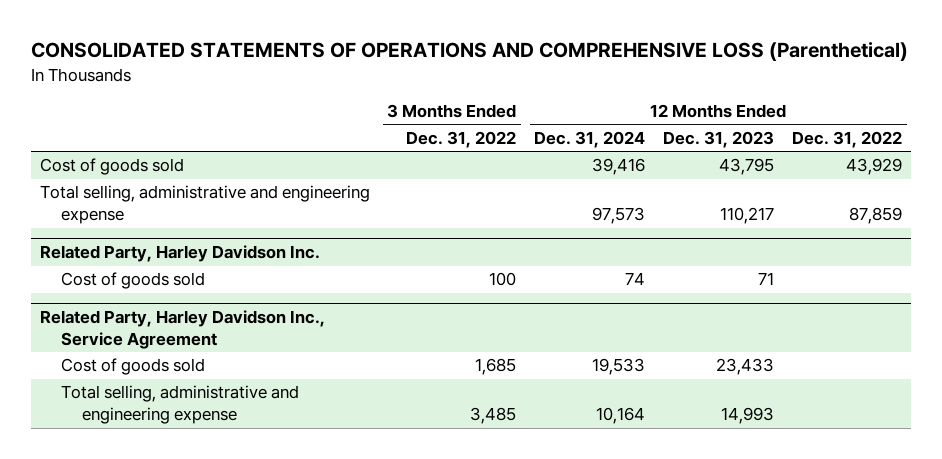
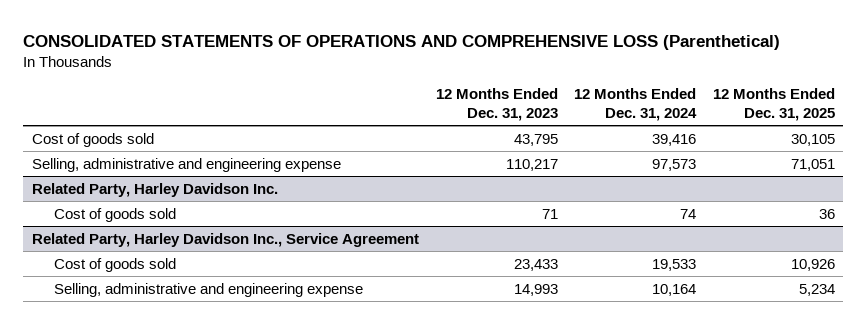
- | 3 Months Ended Dec. 31, 2022 | 12 Months Ended Dec. 31, 2024 | 12 Months Ended Dec. 31, 2023 | 12 Months Ended Dec. 31, 2022
+ | 12 Months Ended Dec. 31, 2023 | 12 Months Ended Dec. 31, 2024 | 12 Months Ended Dec. 31, 2025
- Total selling, administrative and engineering expense | | 97,573 | 110,217 | 87,859
+ Selling, administrative and engineering expense | 110,217 | 97,573 | 71,051
@ Related Party, Harley Davidson Inc., Service Agreement
- Total selling, administrative and engineering expense | 3,485 | 10,164 | 14,993 |
+ Selling, administrative and engineering expense | 14,993 | 10,164 | 5,234

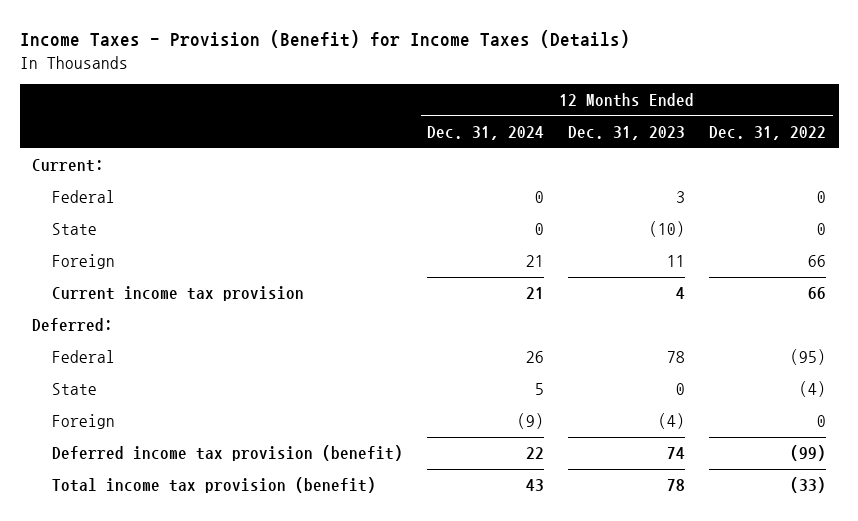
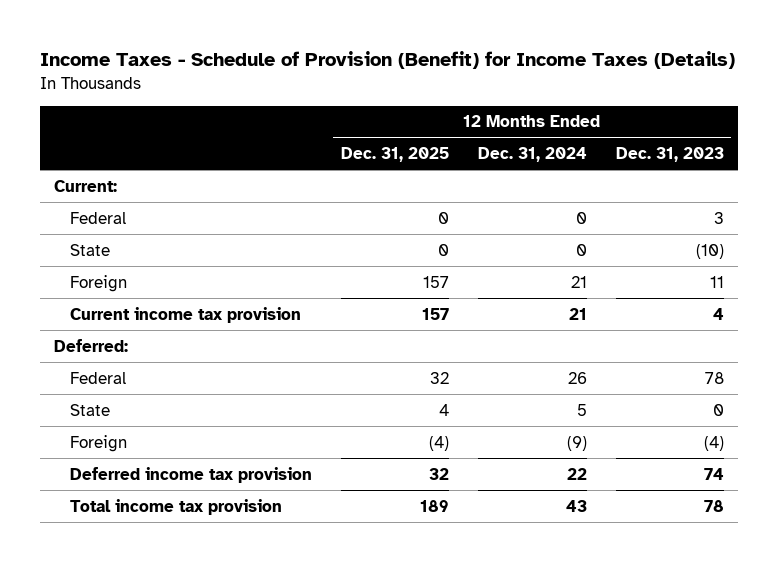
- Income Taxes - Provision (Benefit) for Income Taxes (Details)
+ Income Taxes - Schedule of Provision (Benefit) for Income Taxes (Details)
- | 12 Months Ended Dec. 31, 2024 | 12 Months Ended Dec. 31, 2023 | 12 Months Ended Dec. 31, 2022
+ | 12 Months Ended Dec. 31, 2025 | 12 Months Ended Dec. 31, 2024 | 12 Months Ended Dec. 31, 2023
- Deferred income tax provision (benefit) | 22 | 74 | (99)
- Total income tax provision (benefit) | 43 | 78 | (33)
+ Deferred income tax provision | 32 | 22 | 74
+ Total income tax provision | 189 | 43 | 78

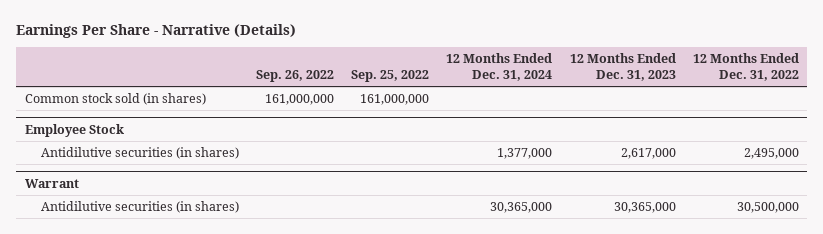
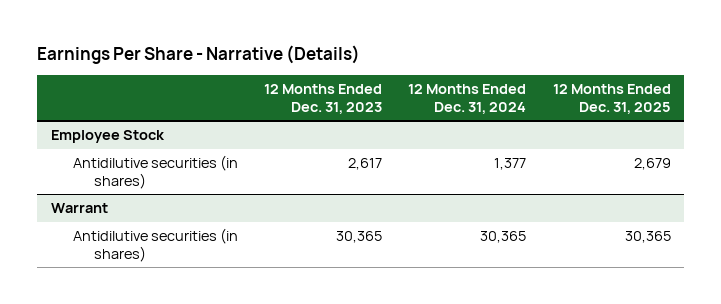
- | Sep. 26, 2022 | Sep. 25, 2022 | 12 Months Ended Dec. 31, 2024 | 12 Months Ended Dec. 31, 2023 | 12 Months Ended Dec. 31, 2022
+ | 12 Months Ended Dec. 31, 2023 | 12 Months Ended Dec. 31, 2024 | 12 Months Ended Dec. 31, 2025
- Common stock sold (in shares) | 161,000,000 | 161,000,000 | | |
@ Employee Stock
- Antidilutive securities (in shares) | | | 1,377,000 | 2,617,000 | 2,495,000
+ Antidilutive securities (in shares) | 2,617 | 1,377 | 2,679
@ Warrant
- Antidilutive securities (in shares) | | | 30,365,000 | 30,365,000 | 30,500,000
+ Antidilutive securities (in shares) | 30,365 | 30,365 | 30,365

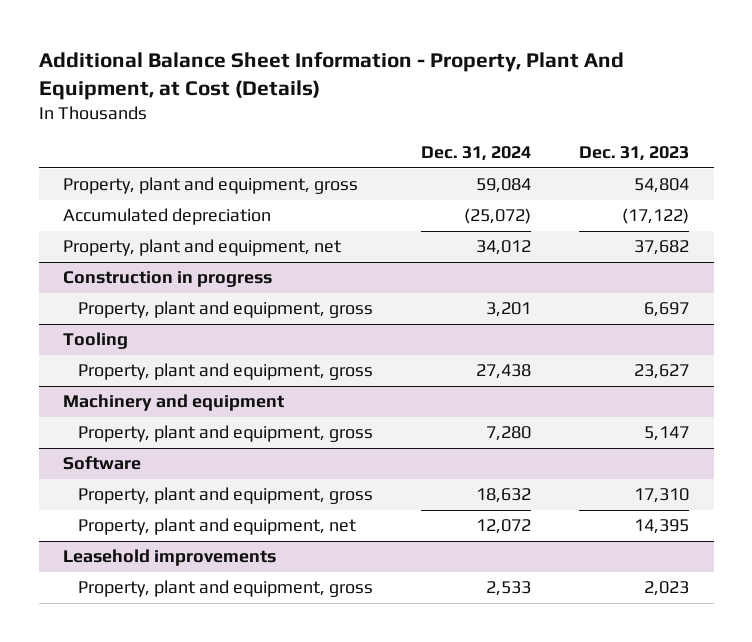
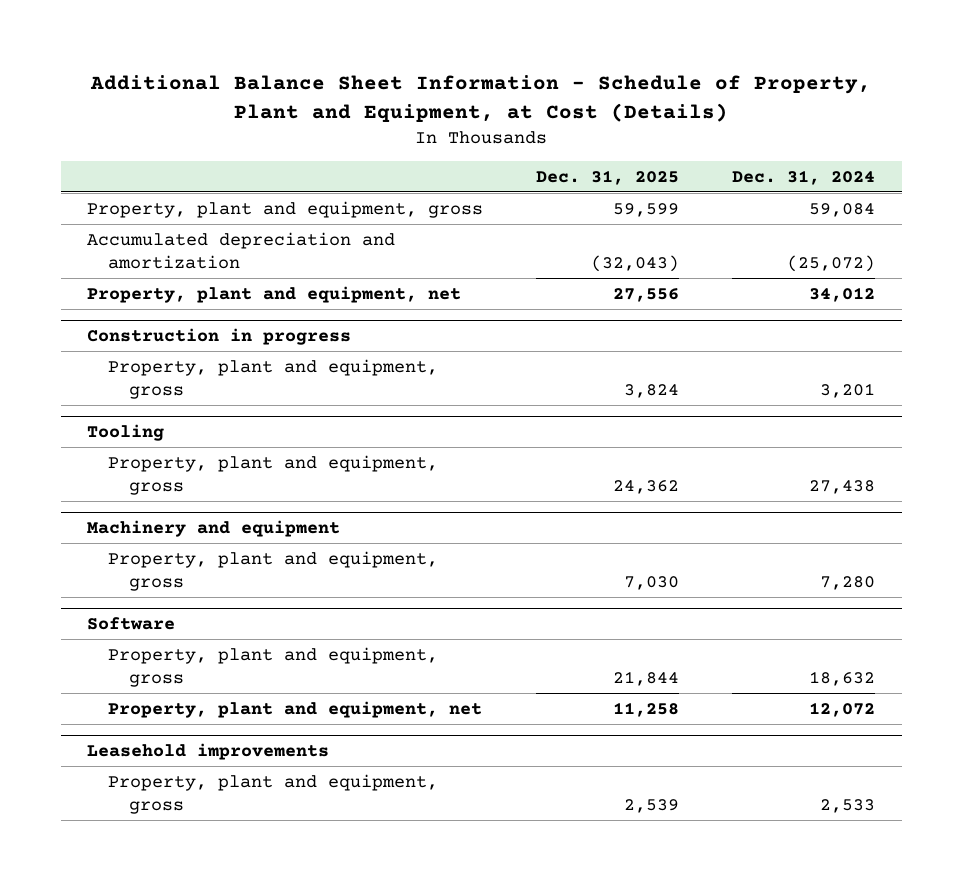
- Additional Balance Sheet Information - Property, Plant And Equipment, at Cost (Details)
+ Additional Balance Sheet Information - Schedule of Property, Plant and Equipment, at Cost (Details)
- | Dec. 31, 2024 | Dec. 31, 2023
+ | Dec. 31, 2025 | Dec. 31, 2024
- Accumulated depreciation | (25,072) | (17,122)
+ Accumulated depreciation and amortization | (32,043) | (25,072)

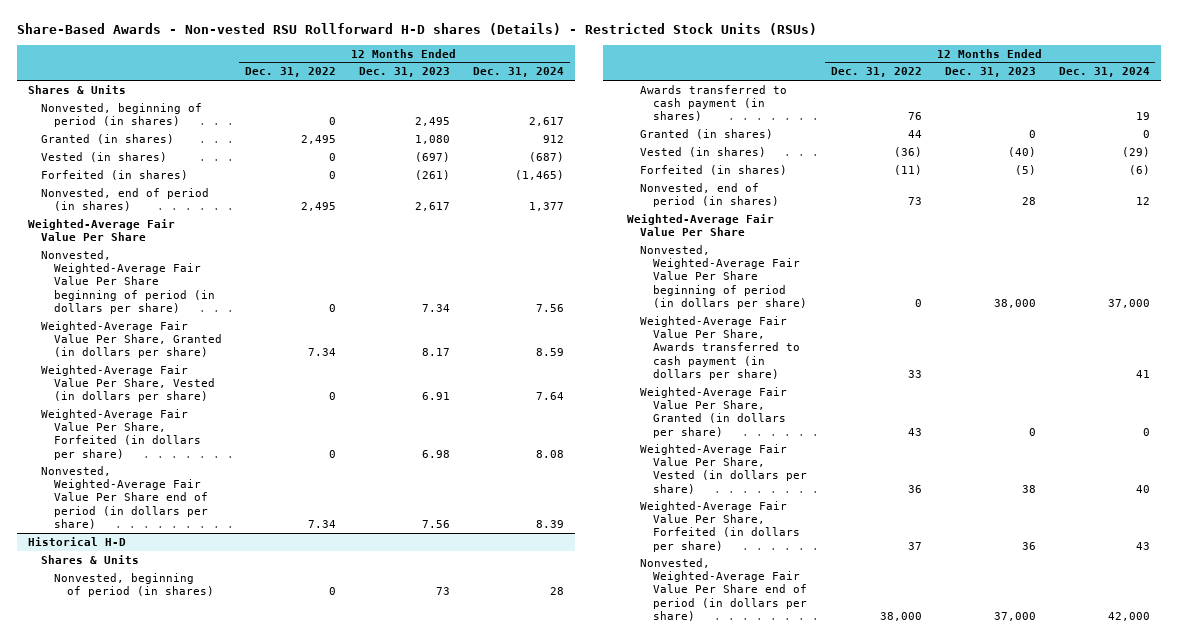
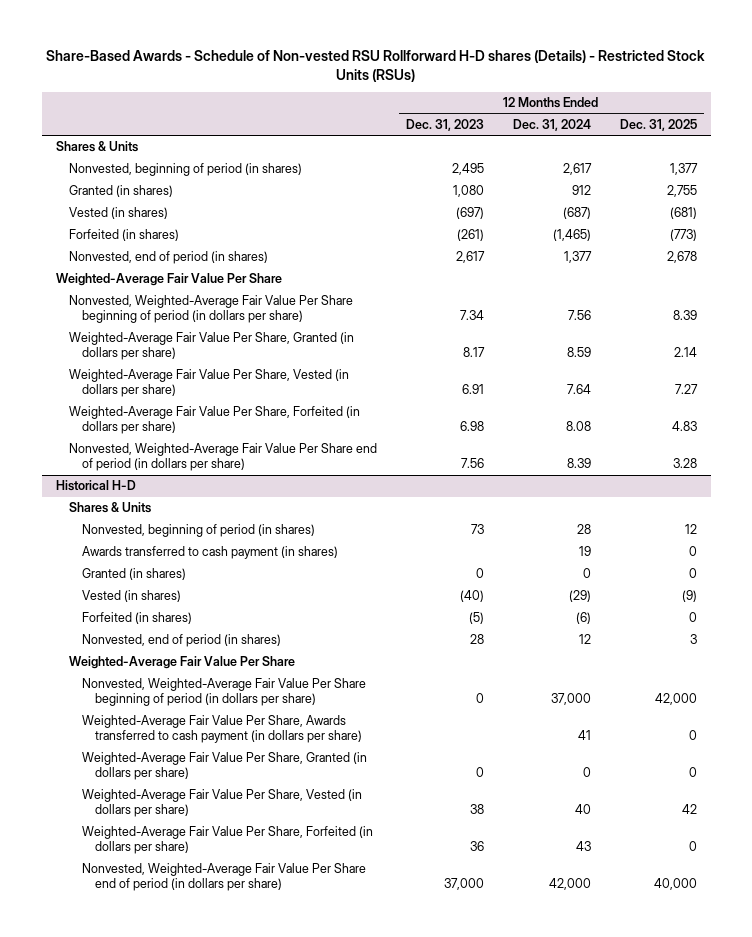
- Share-Based Awards - Non-vested RSU Rollforward H-D shares (Details) - Restricted Stock Units (RSUs)
+ Share-Based Awards - Schedule of Non-vested RSU Rollforward H-D shares (Details) - Restricted Stock Units (RSUs)
- | 12 Months Ended Dec. 31, 2022 | 12 Months Ended Dec. 31, 2023 | 12 Months Ended Dec. 31, 2024
+ | 12 Months Ended Dec. 31, 2023 | 12 Months Ended Dec. 31, 2024 | 12 Months Ended Dec. 31, 2025
@ Historical H-D
- Nonvested, Weighted-Average Fair Value Per Share beginning of period (in dollars per share) | 0 | 38,000 | 37,000
+ Nonvested, Weighted-Average Fair Value Per Share beginning of period (in dollars per share) | 0 | 37,000 | 42,000

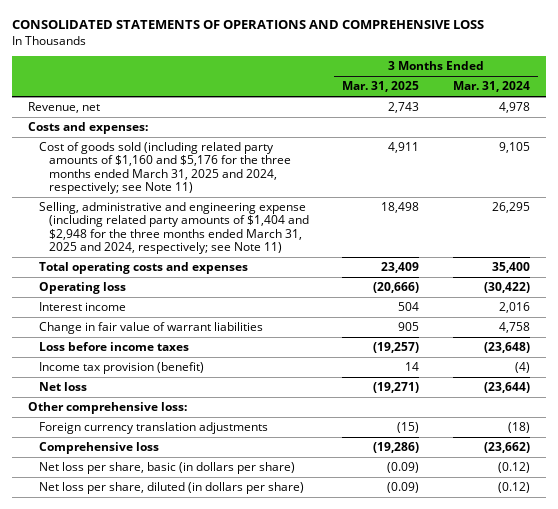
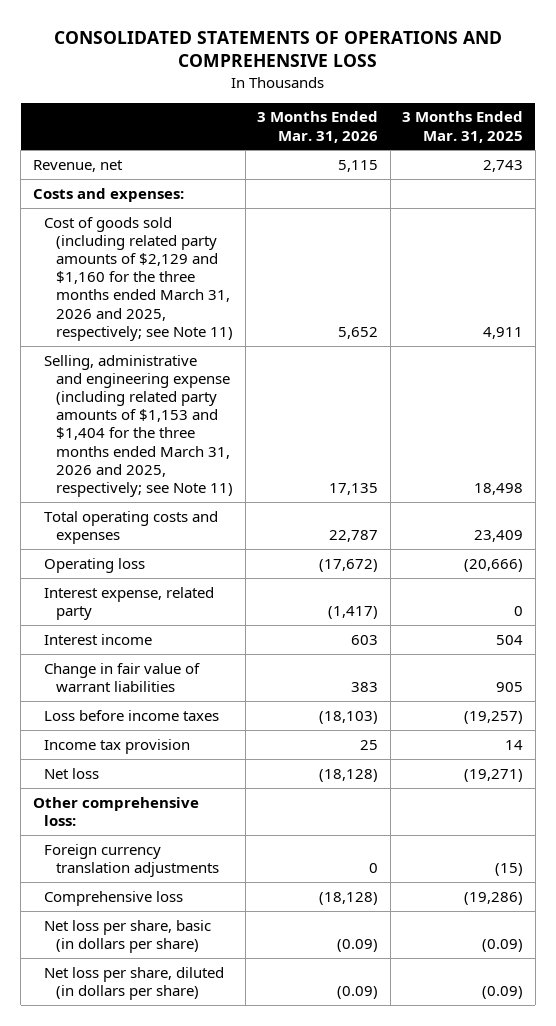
- | 3 Months Ended Mar. 31, 2025 | 3 Months Ended Mar. 31, 2024
+ | 3 Months Ended Mar. 31, 2026 | 3 Months Ended Mar. 31, 2025
- Cost of goods sold (including related party amounts of $1,160 and $5,176 for the three months ended March 31, 2025 and 2024, respectively; see Note 11) | 4,911 | 9,105
- Selling, administrative and engineering expense (including related party amounts of $1,404 and $2,948 for the three months ended March 31, 2025 and 2024, respectively; see Note 11) | 18,498 | 26,295
+ Cost of goods sold (including related party amounts of $2,129 and $1,160 for the three months ended March 31, 2026 and 2025, respectively; see Note 11) | 5,652 | 4,911
+ Selling, administrative and engineering expense (including related party amounts of $1,153 and $1,404 for the three months ended March 31, 2026 and 2025, respectively; see Note 11) | 17,135 | 18,498
+ Interest expense, related party | (1,417) | 0
- Income tax provision (benefit) | 14 | (4)
+ Income tax provision | 25 | 14

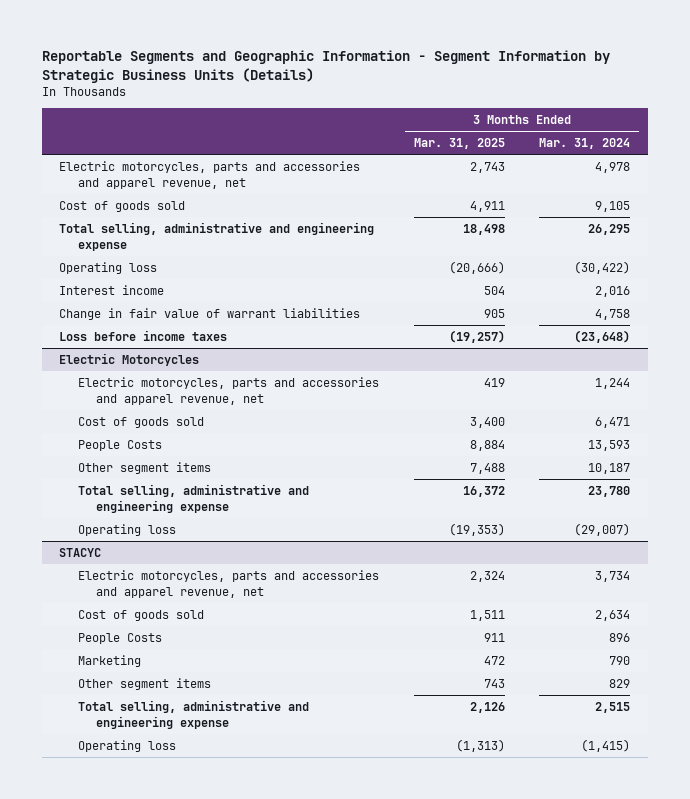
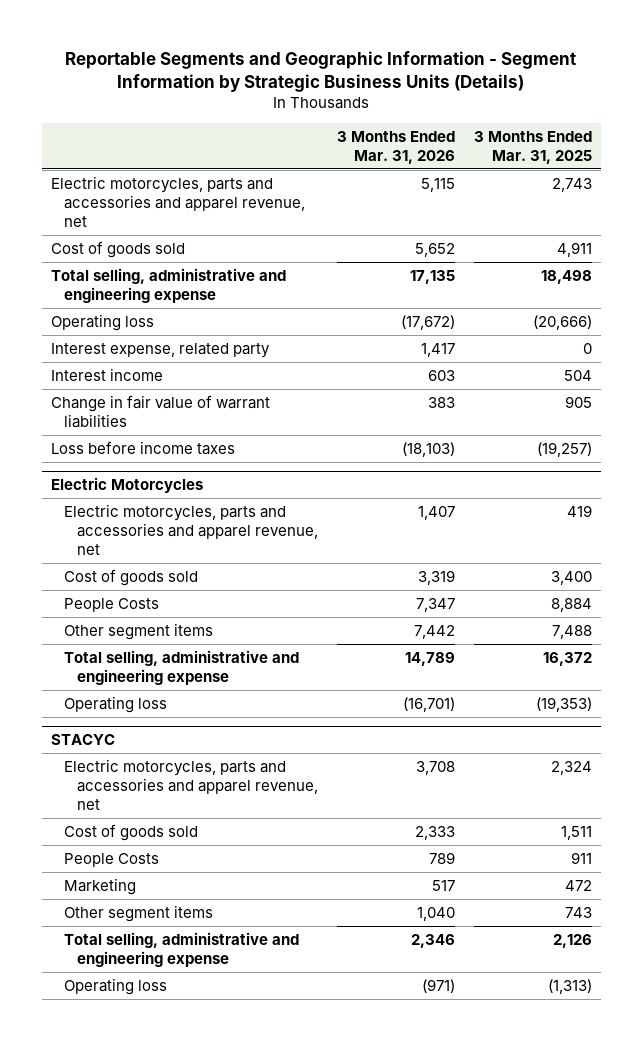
- | 3 Months Ended Mar. 31, 2025 | 3 Months Ended Mar. 31, 2024
+ | 3 Months Ended Mar. 31, 2026 | 3 Months Ended Mar. 31, 2025
+ Interest expense, related party | 1,417 | 0

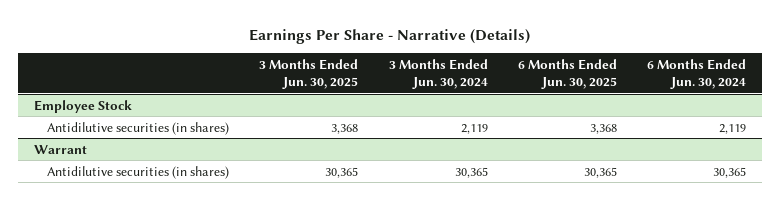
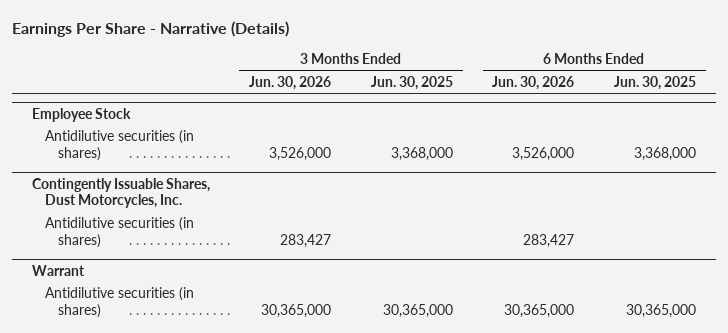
- | 3 Months Ended Jun. 30, 2025 | 3 Months Ended Jun. 30, 2024 | 6 Months Ended Jun. 30, 2025 | 6 Months Ended Jun. 30, 2024
+ | 3 Months Ended Jun. 30, 2026 | 3 Months Ended Jun. 30, 2025 | 6 Months Ended Jun. 30, 2026 | 6 Months Ended Jun. 30, 2025
@ Employee Stock
- Antidilutive securities (in shares) | 3,368 | 2,119 | 3,368 | 2,119
+ Antidilutive securities (in shares) | 3,526,000 | 3,368,000 | 3,526,000 | 3,368,000
+ Contingently Issuable Shares, Dust Motorcycles, Inc.
+ Antidilutive securities (in shares) | 283,427 | | 283,427 |
@ Warrant
- Antidilutive securities (in shares) | 30,365 | 30,365 | 30,365 | 30,365
+ Antidilutive securities (in shares) | 30,365,000 | 30,365,000 | 30,365,000 | 30,365,000

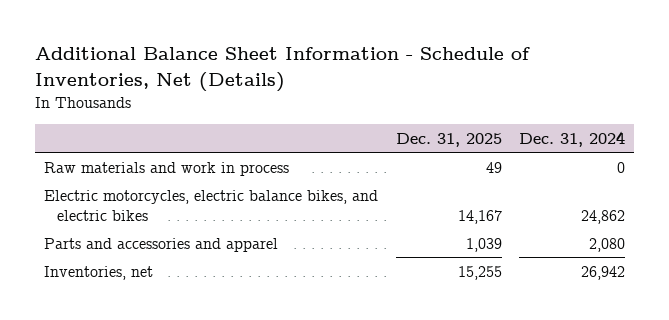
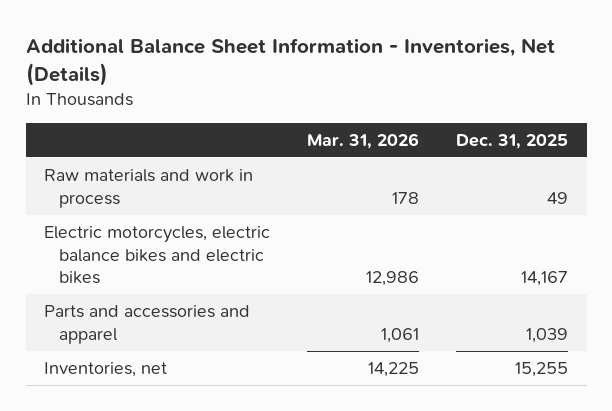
- Additional Balance Sheet Information - Schedule of Inventories, Net (Details)
+ Additional Balance Sheet Information - Inventories, Net (Details)
- | Dec. 31, 2025 | Dec. 31, 2024
+ | Mar. 31, 2026 | Dec. 31, 2025
- Electric motorcycles, electric balance bikes, and electric bikes | 14,167 | 24,862
+ Electric motorcycles, electric balance bikes and electric bikes | 12,986 | 14,167

